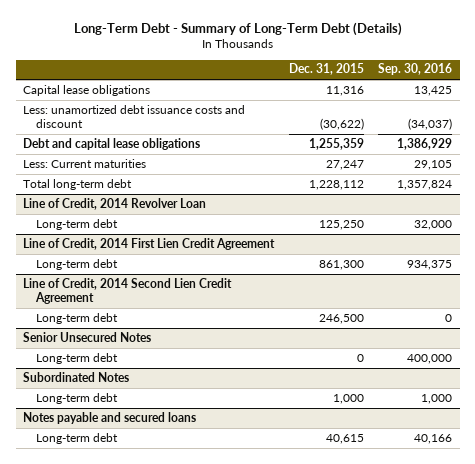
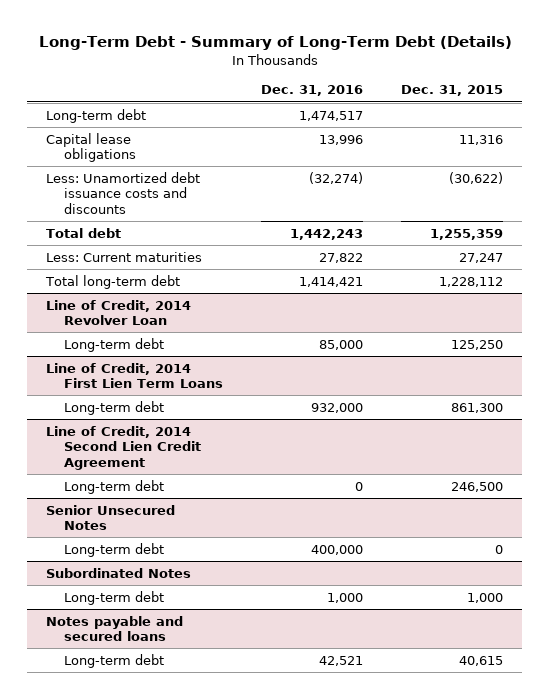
- | Dec. 31, 2015 | Sep. 30, 2016
+ | Dec. 31, 2016 | Dec. 31, 2015
+ Long-term debt | 1,474,517 |
- Less: unamortized debt issuance costs and discount | (30,622) | (34,037)
- Debt and capital lease obligations | 1,255,359 | 1,386,929
+ Less: Unamortized debt issuance costs and discounts | (32,274) | (30,622)
+ Total debt | 1,442,243 | 1,255,359
- Line of Credit, 2014 First Lien Credit Agreement
+ Line of Credit, 2014 First Lien Term Loans

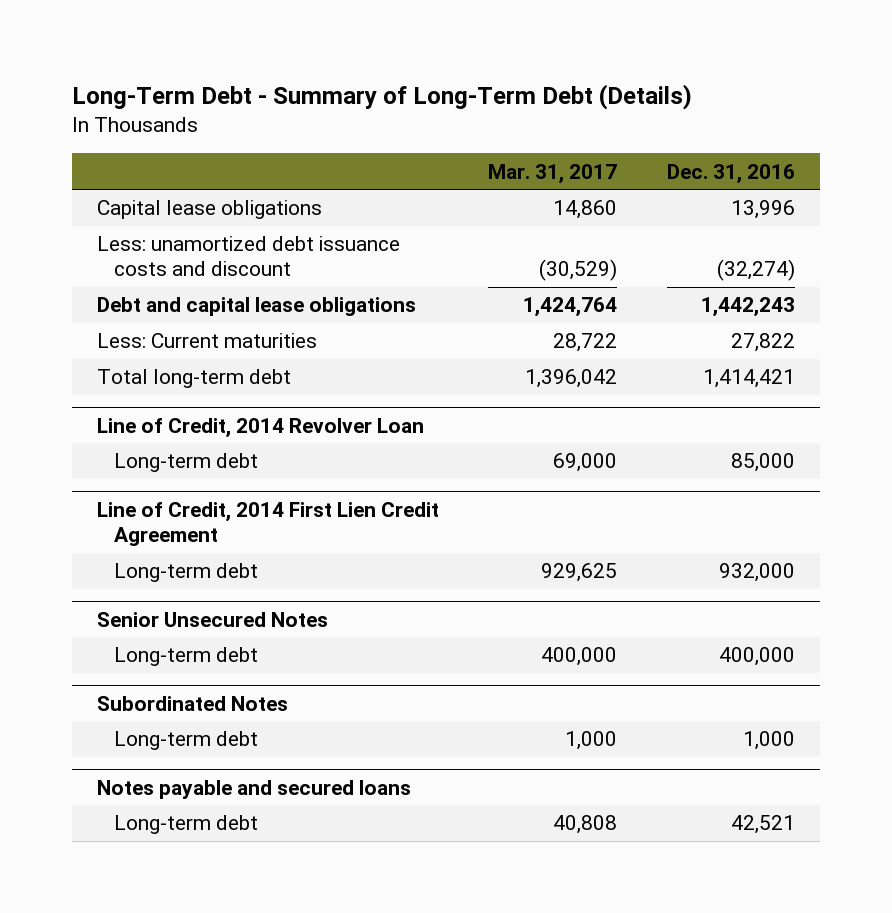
- | Dec. 31, 2016 | Dec. 31, 2015
+ | Mar. 31, 2017 | Dec. 31, 2016
- Long-term debt | 1,474,517 |
- Less: Unamortized debt issuance costs and discounts | (32,274) | (30,622)
- Total debt | 1,442,243 | 1,255,359
+ Less: unamortized debt issuance costs and discount | (30,529) | (32,274)
+ Debt and capital lease obligations | 1,424,764 | 1,442,243
- Line of Credit, 2014 First Lien Term Loans
+ Line of Credit, 2014 First Lien Credit Agreement
- Line of Credit, 2014 Second Lien Credit Agreement
- Long-term debt | 0 | 246,500

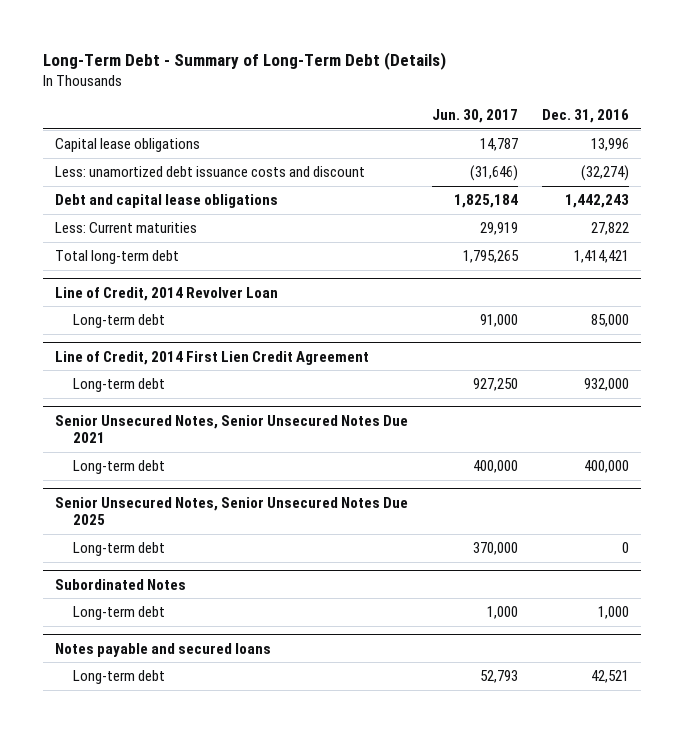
- | Mar. 31, 2017 | Dec. 31, 2016
+ | Jun. 30, 2017 | Dec. 31, 2016
- Senior Unsecured Notes
+ Senior Unsecured Notes, Senior Unsecured Notes Due 2021
+ Senior Unsecured Notes, Senior Unsecured Notes Due 2025
+ Long-term debt | 370,000 | 0

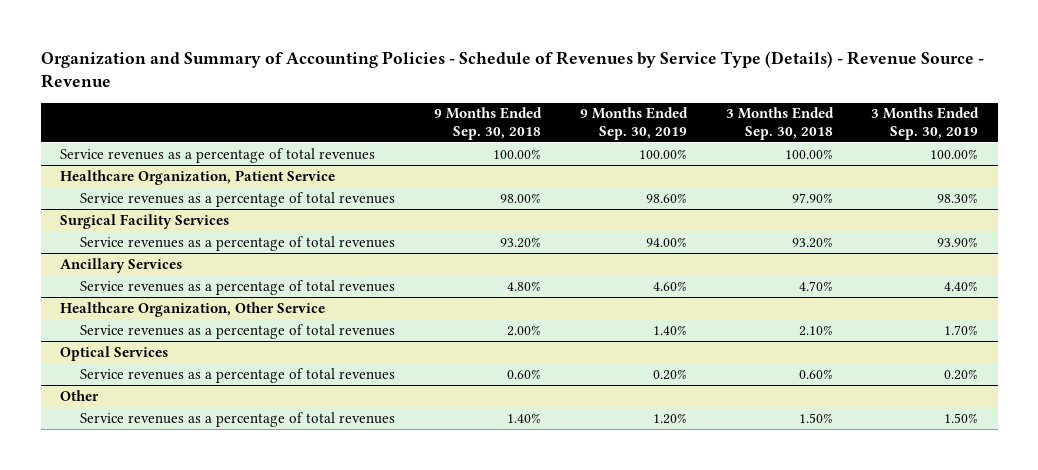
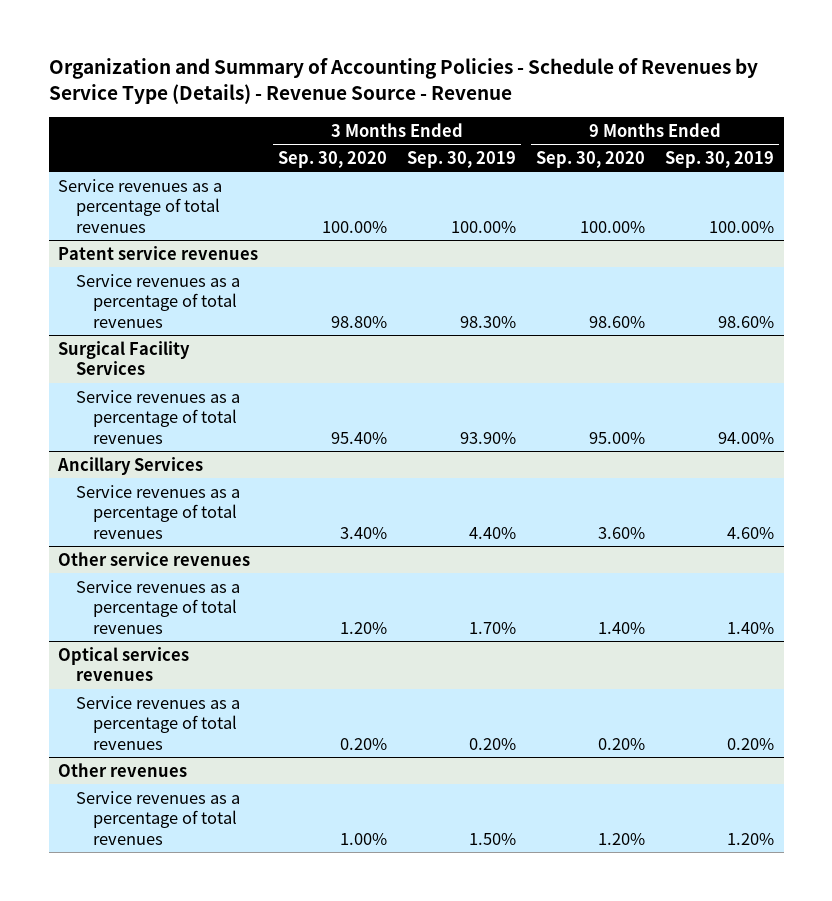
- | 9 Months Ended Sep. 30, 2018 | 9 Months Ended Sep. 30, 2019 | 3 Months Ended Sep. 30, 2018 | 3 Months Ended Sep. 30, 2019
+ | 3 Months Ended Sep. 30, 2020 | 3 Months Ended Sep. 30, 2019 | 9 Months Ended Sep. 30, 2020 | 9 Months Ended Sep. 30, 2019
- Healthcare Organization, Patient Service
+ Patent service revenues
- Healthcare Organization, Other Service
+ Other service revenues
- Optical Services
+ Optical services revenues
- Other
+ Other revenues

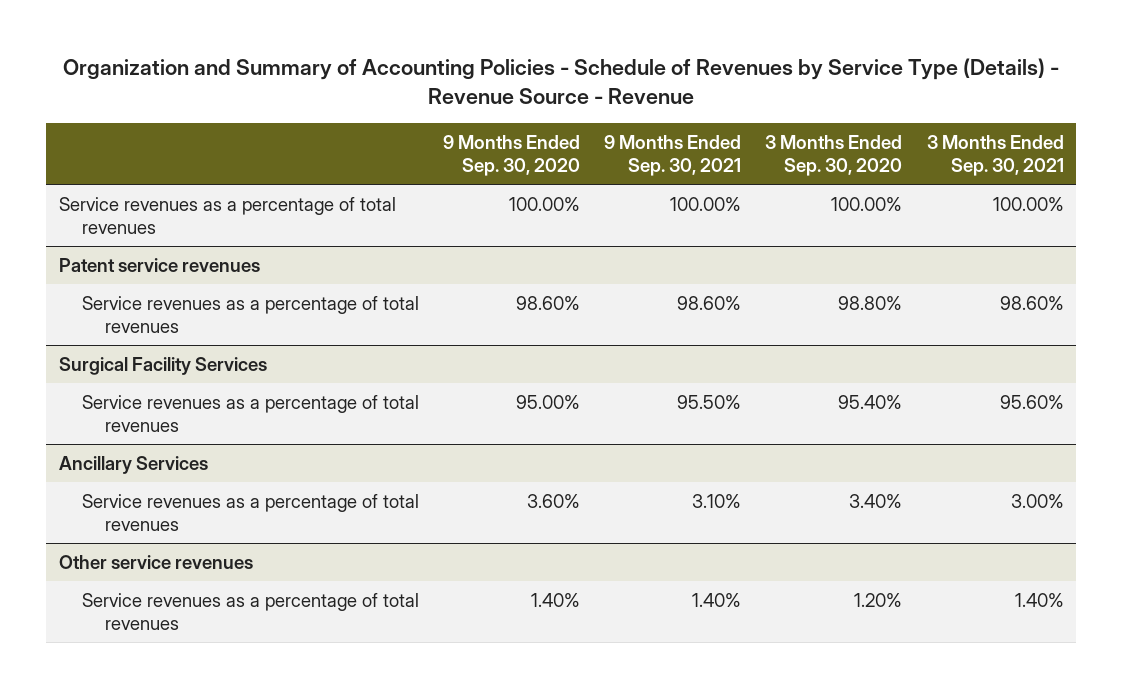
- | 3 Months Ended Sep. 30, 2020 | 3 Months Ended Sep. 30, 2019 | 9 Months Ended Sep. 30, 2020 | 9 Months Ended Sep. 30, 2019
+ | 9 Months Ended Sep. 30, 2020 | 9 Months Ended Sep. 30, 2021 | 3 Months Ended Sep. 30, 2020 | 3 Months Ended Sep. 30, 2021
- Optical services revenues
- Service revenues as a percentage of total revenues | 0.20% | 0.20% | 0.20% | 0.20%
- Other revenues
- Service revenues as a percentage of total revenues | 1.00% | 1.50% | 1.20% | 1.20%

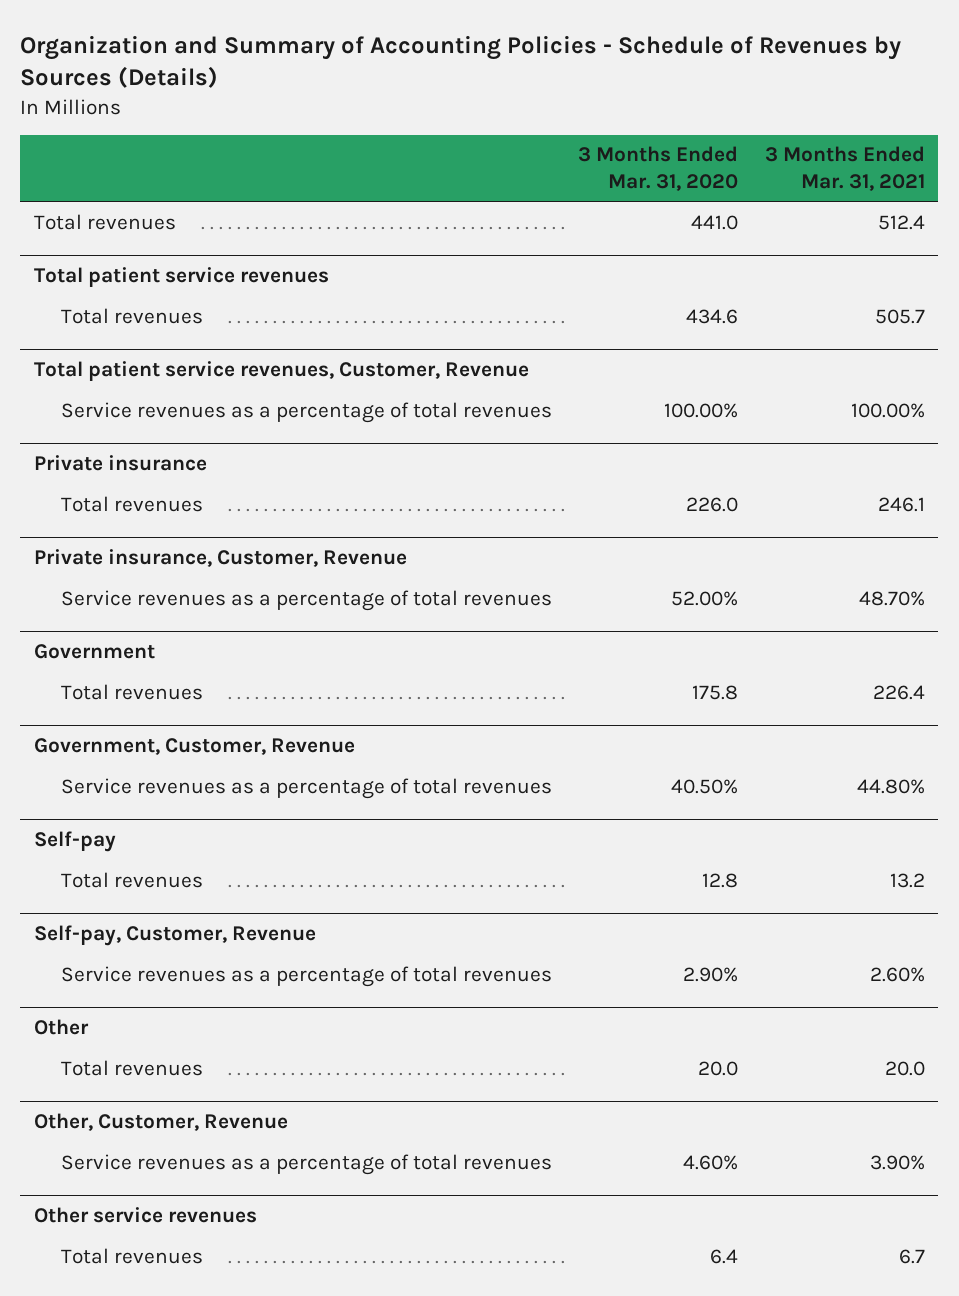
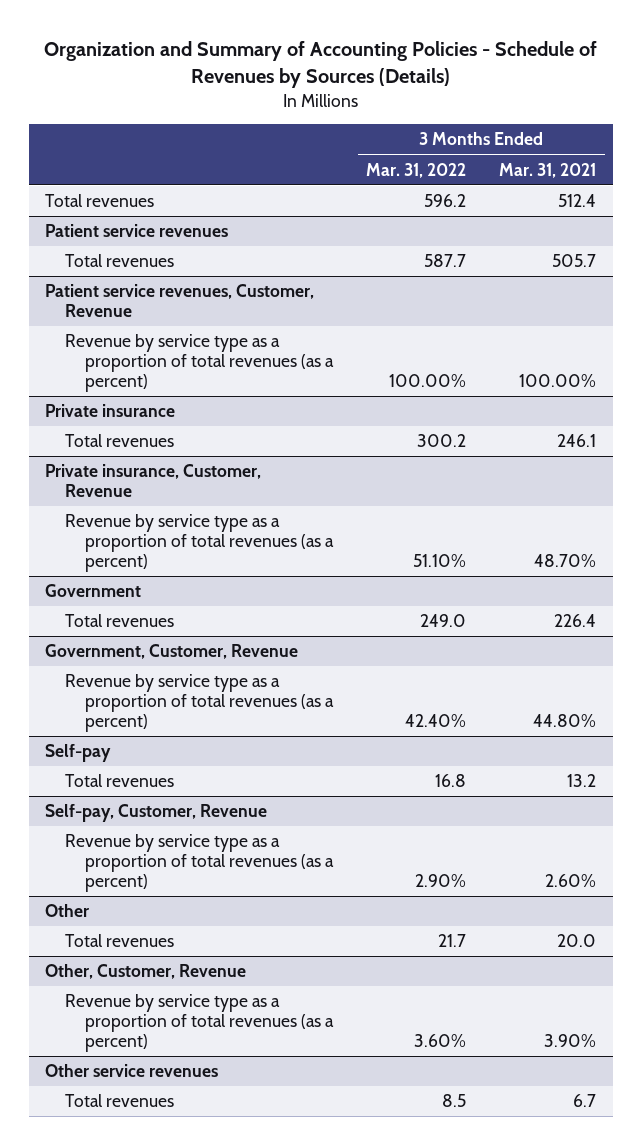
- | 3 Months Ended Mar. 31, 2020 | 3 Months Ended Mar. 31, 2021
+ | 3 Months Ended Mar. 31, 2022 | 3 Months Ended Mar. 31, 2021
- Total patient service revenues
+ Patient service revenues
- Total patient service revenues, Customer, Revenue
- Service revenues as a percentage of total revenues | 100.00% | 100.00%
+ Patient service revenues, Customer, Revenue
+ Revenue by service type as a proportion of total revenues (as a percent) | 100.00% | 100.00%
@ Private insurance, Customer, Revenue
- Service revenues as a percentage of total revenues | 52.00% | 48.70%
+ Revenue by service type as a proportion of total revenues (as a percent) | 51.10% | 48.70%
@ Government, Customer, Revenue
- Service revenues as a percentage of total revenues | 40.50% | 44.80%
+ Revenue by service type as a proportion of total revenues (as a percent) | 42.40% | 44.80%
@ Self-pay, Customer, Revenue
- Service revenues as a percentage of total revenues | 2.90% | 2.60%
+ Revenue by service type as a proportion of total revenues (as a percent) | 2.90% | 2.60%
@ Other, Customer, Revenue
- Service revenues as a percentage of total revenues | 4.60% | 3.90%
+ Revenue by service type as a proportion of total revenues (as a percent) | 3.60% | 3.90%

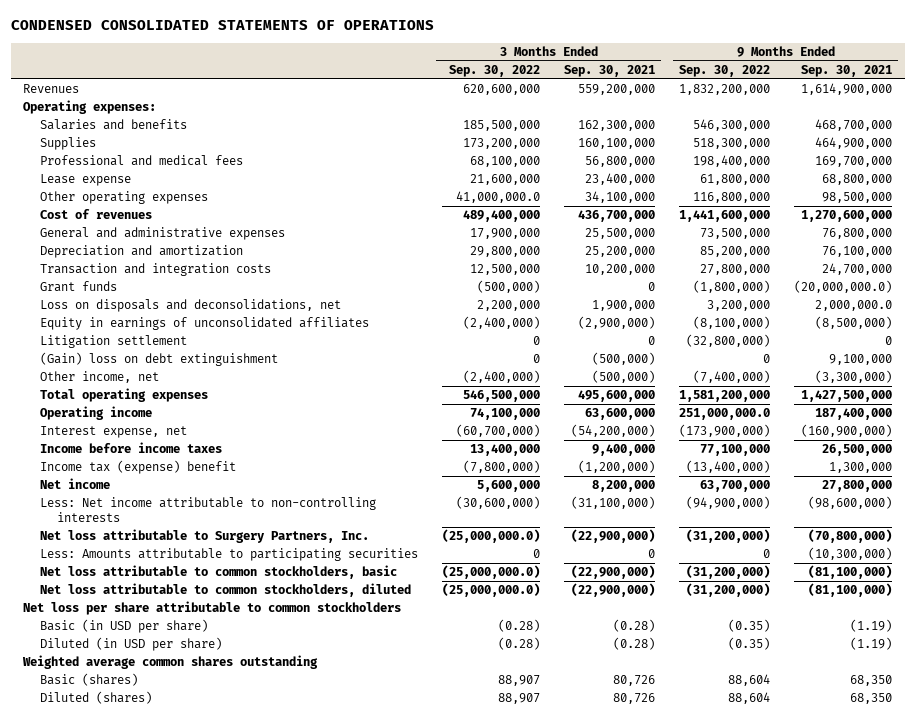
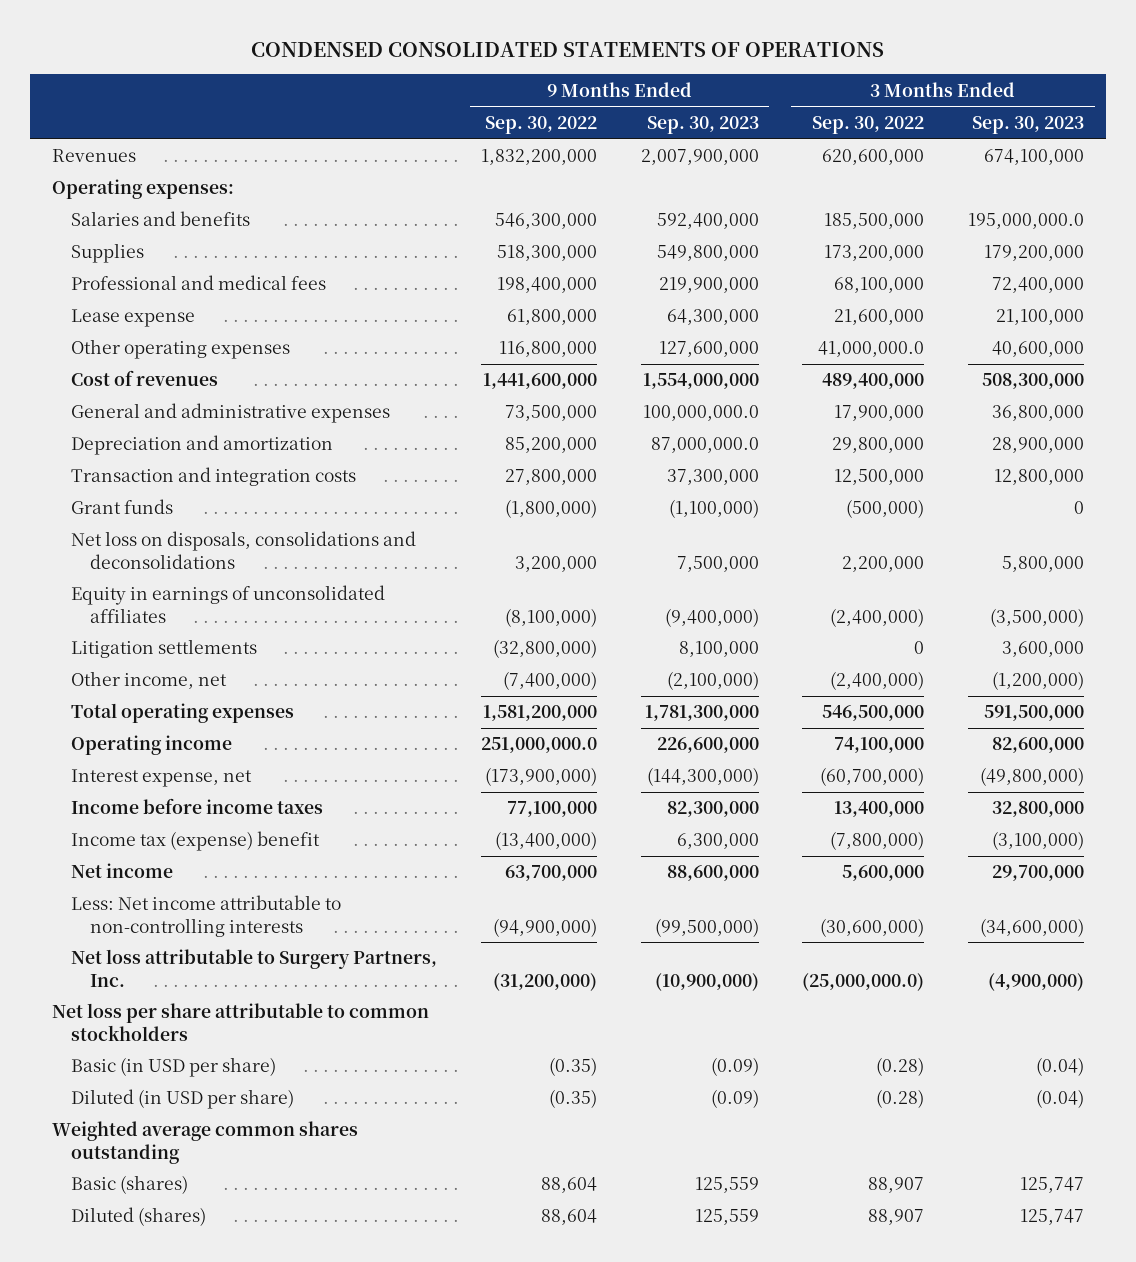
- | 3 Months Ended Sep. 30, 2022 | 3 Months Ended Sep. 30, 2021 | 9 Months Ended Sep. 30, 2022 | 9 Months Ended Sep. 30, 2021
+ | 9 Months Ended Sep. 30, 2022 | 9 Months Ended Sep. 30, 2023 | 3 Months Ended Sep. 30, 2022 | 3 Months Ended Sep. 30, 2023
- Loss on disposals and deconsolidations, net | 2,200,000 | 1,900,000 | 3,200,000 | 2,000,000.0
+ Net loss on disposals, consolidations and deconsolidations | 3,200,000 | 7,500,000 | 2,200,000 | 5,800,000
- Litigation settlement | 0 | 0 | (32,800,000) | 0
- (Gain) loss on debt extinguishment | 0 | (500,000) | 0 | 9,100,000
+ Litigation settlements | (32,800,000) | 8,100,000 | 0 | 3,600,000
- Less: Amounts attributable to participating securities | 0 | 0 | 0 | (10,300,000)
- Net loss attributable to common stockholders, basic | (25,000,000.0) | (22,900,000) | (31,200,000) | (81,100,000)
- Net loss attributable to common stockholders, diluted | (25,000,000.0) | (22,900,000) | (31,200,000) | (81,100,000)

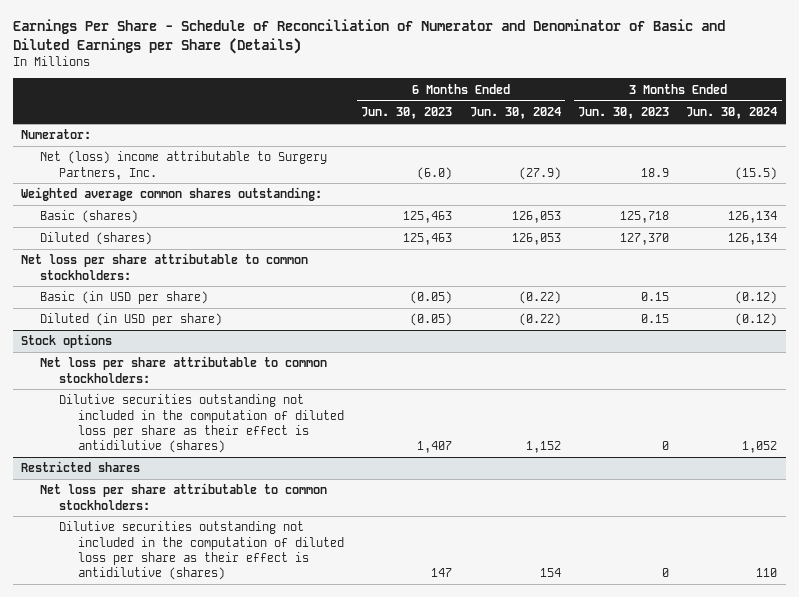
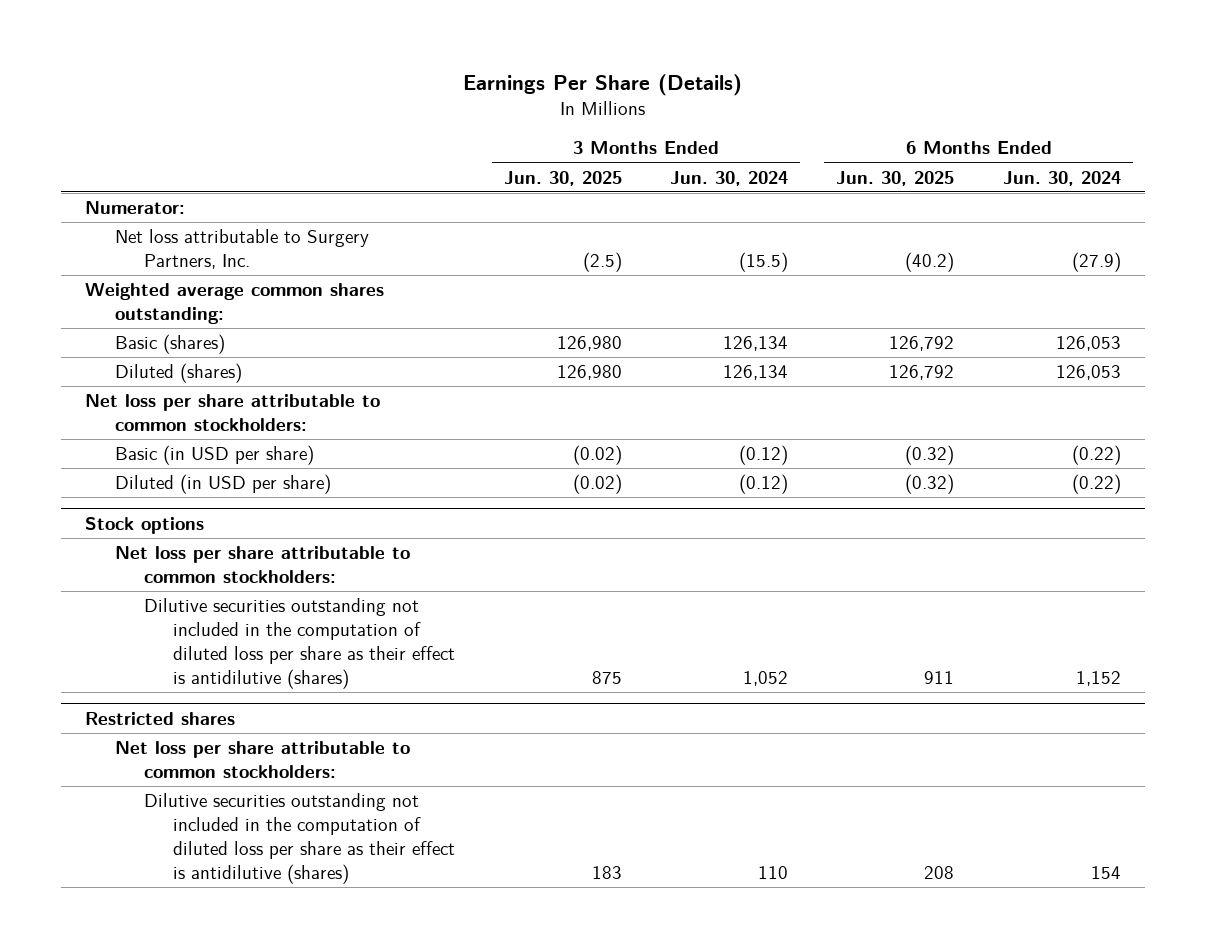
- Earnings Per Share - Schedule of Reconciliation of Numerator and Denominator of Basic and Diluted Earnings per Share (Details)
+ Earnings Per Share (Details)
- | 6 Months Ended Jun. 30, 2023 | 6 Months Ended Jun. 30, 2024 | 3 Months Ended Jun. 30, 2023 | 3 Months Ended Jun. 30, 2024
+ | 3 Months Ended Jun. 30, 2025 | 3 Months Ended Jun. 30, 2024 | 6 Months Ended Jun. 30, 2025 | 6 Months Ended Jun. 30, 2024
- Net (loss) income attributable to Surgery Partners, Inc. | (6.0) | (27.9) | 18.9 | (15.5)
+ Net loss attributable to Surgery Partners, Inc. | (2.5) | (15.5) | (40.2) | (27.9)

